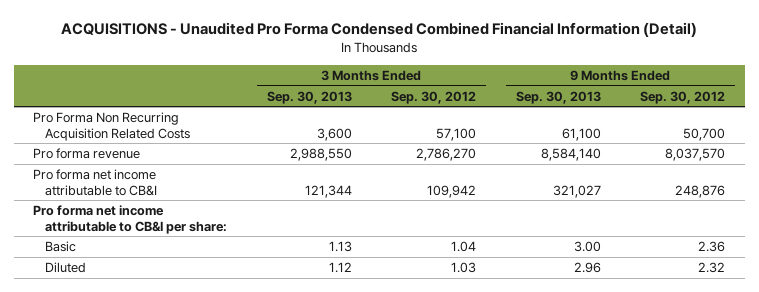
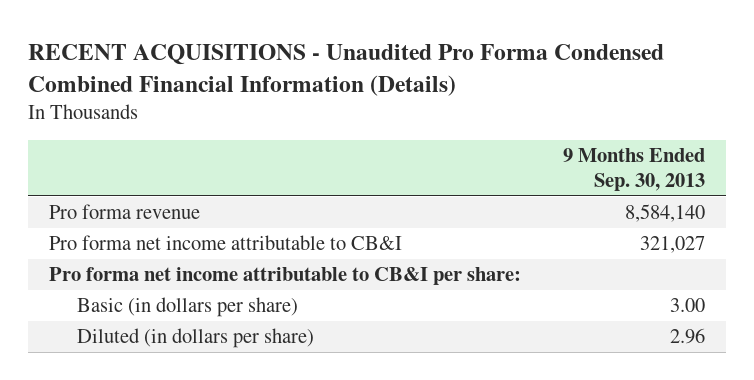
- ACQUISITIONS - Unaudited Pro Forma Condensed Combined Financial Information (Detail)
+ RECENT ACQUISITIONS - Unaudited Pro Forma Condensed Combined Financial Information (Details)
- | 3 Months Ended Sep. 30, 2013 | 3 Months Ended Sep. 30, 2012 | 9 Months Ended Sep. 30, 2013 | 9 Months Ended Sep. 30, 2012
+ | 9 Months Ended Sep. 30, 2013
- Pro Forma Non Recurring Acquisition Related Costs | 3,600 | 57,100 | 61,100 | 50,700
- Basic | 1.13 | 1.04 | 3.00 | 2.36
- Diluted | 1.12 | 1.03 | 2.96 | 2.32
+ Basic (in dollars per share) | 3.00
+ Diluted (in dollars per share) | 2.96

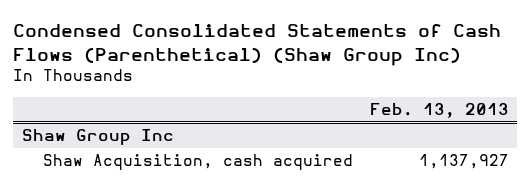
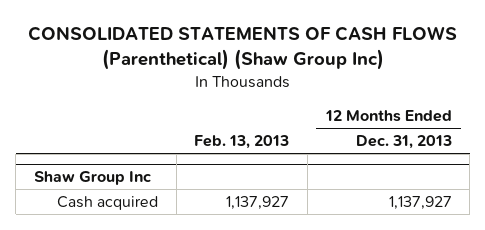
- Condensed Consolidated Statements of Cash Flows (Parenthetical) (Shaw Group Inc)
+ CONSOLIDATED STATEMENTS OF CASH FLOWS (Parenthetical) (Shaw Group Inc)
- | Feb. 13, 2013
+ | Feb. 13, 2013 | 12 Months Ended Dec. 31, 2013
@ Shaw Group Inc
- Shaw Acquisition, cash acquired | 1,137,927
+ Cash acquired | 1,137,927 | 1,137,927

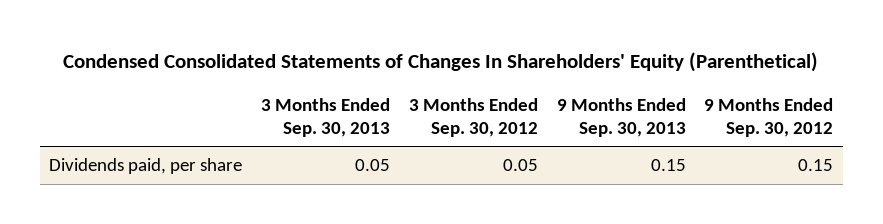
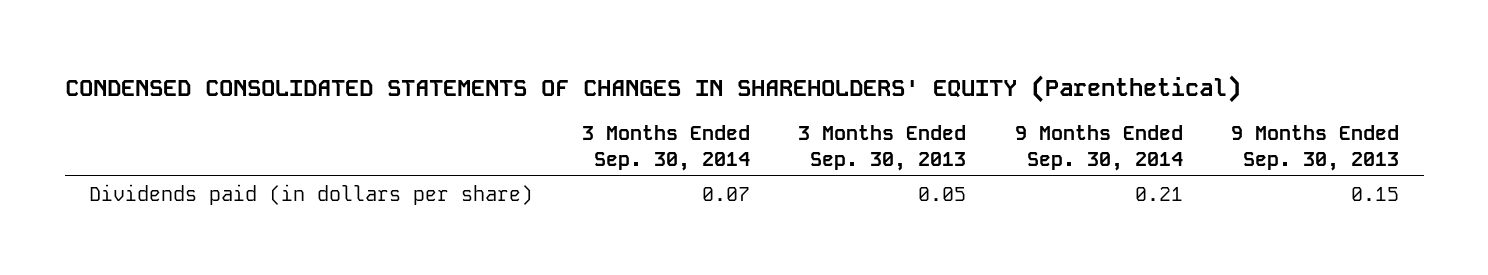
- Condensed Consolidated Statements of Changes In Shareholders' Equity (Parenthetical)
+ CONDENSED CONSOLIDATED STATEMENTS OF CHANGES IN SHAREHOLDERS' EQUITY (Parenthetical)
- | 3 Months Ended Sep. 30, 2013 | 3 Months Ended Sep. 30, 2012 | 9 Months Ended Sep. 30, 2013 | 9 Months Ended Sep. 30, 2012
+ | 3 Months Ended Sep. 30, 2014 | 3 Months Ended Sep. 30, 2013 | 9 Months Ended Sep. 30, 2014 | 9 Months Ended Sep. 30, 2013
- Dividends paid, per share | 0.05 | 0.05 | 0.15 | 0.15
+ Dividends paid (in dollars per share) | 0.07 | 0.05 | 0.21 | 0.15

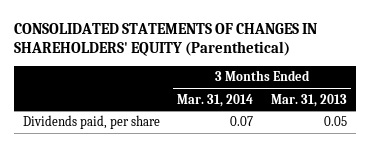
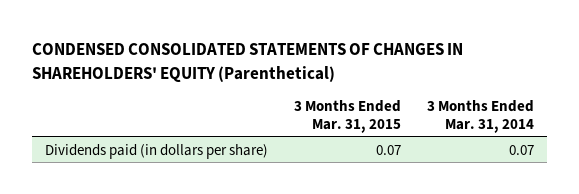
- CONSOLIDATED STATEMENTS OF CHANGES IN SHAREHOLDERS' EQUITY (Parenthetical)
+ CONDENSED CONSOLIDATED STATEMENTS OF CHANGES IN SHAREHOLDERS' EQUITY (Parenthetical)
- | 3 Months Ended Mar. 31, 2014 | 3 Months Ended Mar. 31, 2013
+ | 3 Months Ended Mar. 31, 2015 | 3 Months Ended Mar. 31, 2014
- Dividends paid, per share | 0.07 | 0.05
+ Dividends paid (in dollars per share) | 0.07 | 0.07

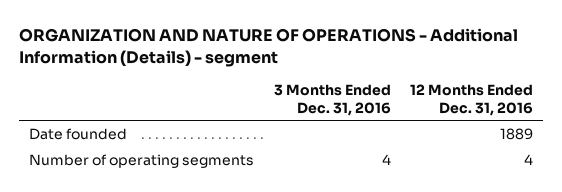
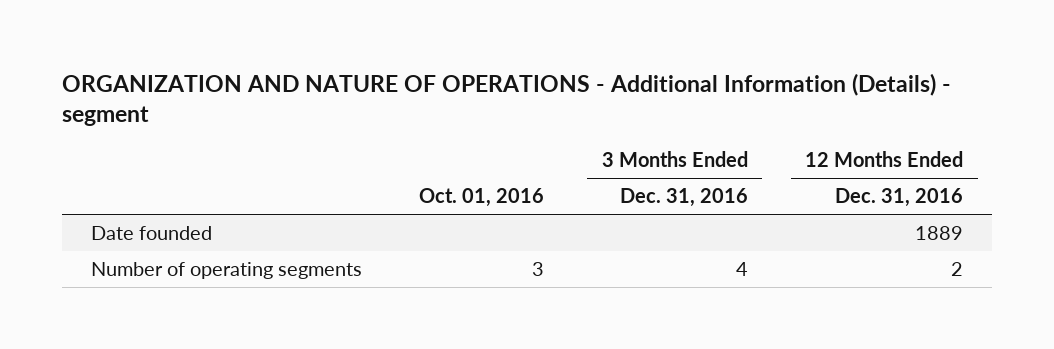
- | 3 Months Ended Dec. 31, 2016 | 12 Months Ended Dec. 31, 2016
+ | Oct. 01, 2016 | 3 Months Ended Dec. 31, 2016 | 12 Months Ended Dec. 31, 2016
- Number of operating segments | 4 | 4
+ Number of operating segments | 3 | 4 | 2

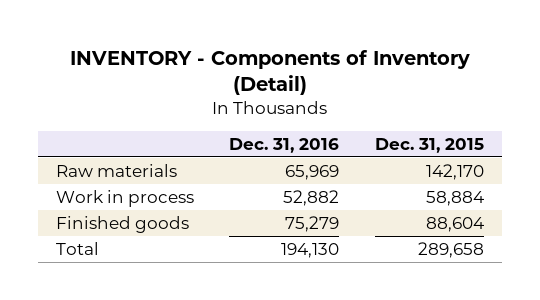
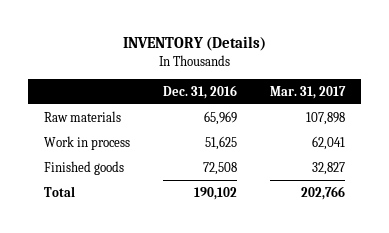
- INVENTORY - Components of Inventory (Detail)
+ INVENTORY (Details)
- | Dec. 31, 2016 | Dec. 31, 2015
+ | Dec. 31, 2016 | Mar. 31, 2017
- Work in process | 52,882 | 58,884
- Finished goods | 75,279 | 88,604
- Total | 194,130 | 289,658
+ Work in process | 51,625 | 62,041
+ Finished goods | 72,508 | 32,827
+ Total | 190,102 | 202,766

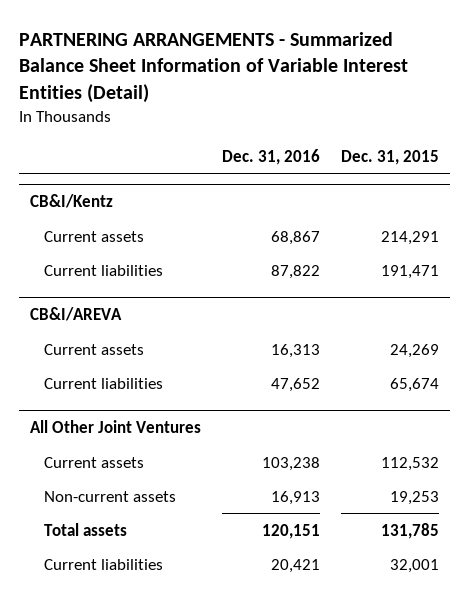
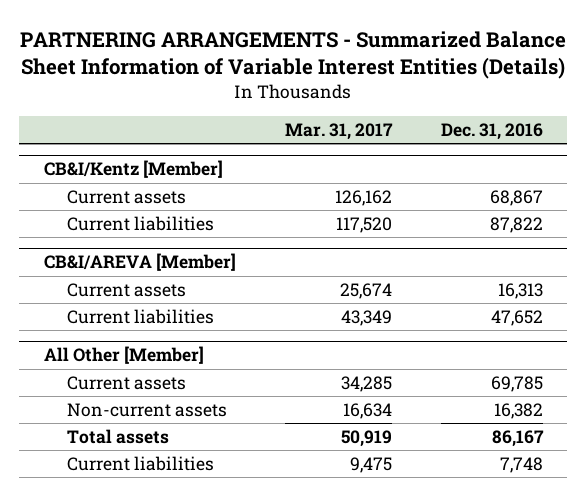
- PARTNERING ARRANGEMENTS - Summarized Balance Sheet Information of Variable Interest Entities (Detail)
+ PARTNERING ARRANGEMENTS - Summarized Balance Sheet Information of Variable Interest Entities (Details)
- | Dec. 31, 2016 | Dec. 31, 2015
+ | Mar. 31, 2017 | Dec. 31, 2016
- CB&I/Kentz
+ CB&I/Kentz [Member]
- CB&I/AREVA
+ CB&I/AREVA [Member]
- All Other Joint Ventures
- Current assets | 103,238 | 112,532
- Non-current assets | 16,913 | 19,253
- Total assets | 120,151 | 131,785
- Current liabilities | 20,421 | 32,001
+ All Other [Member]
+ Current assets | 34,285 | 69,785
+ Non-current assets | 16,634 | 16,382
+ Total assets | 50,919 | 86,167
+ Current liabilities | 9,475 | 7,748

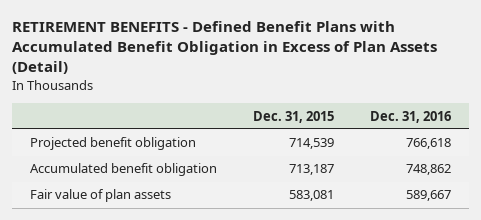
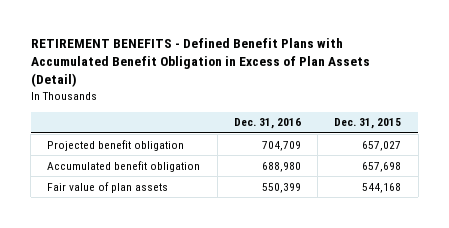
- | Dec. 31, 2015 | Dec. 31, 2016
+ | Dec. 31, 2016 | Dec. 31, 2015
- Projected benefit obligation | 714,539 | 766,618
- Accumulated benefit obligation | 713,187 | 748,862
- Fair value of plan assets | 583,081 | 589,667
+ Projected benefit obligation | 704,709 | 657,027
+ Accumulated benefit obligation | 688,980 | 657,698
+ Fair value of plan assets | 550,399 | 544,168

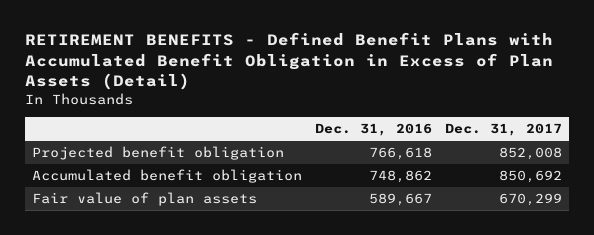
- | Dec. 31, 2016 | Dec. 31, 2015
+ | Dec. 31, 2016 | Dec. 31, 2017
- Projected benefit obligation | 704,709 | 657,027
- Accumulated benefit obligation | 688,980 | 657,698
- Fair value of plan assets | 550,399 | 544,168
+ Projected benefit obligation | 766,618 | 852,008
+ Accumulated benefit obligation | 748,862 | 850,692
+ Fair value of plan assets | 589,667 | 670,299

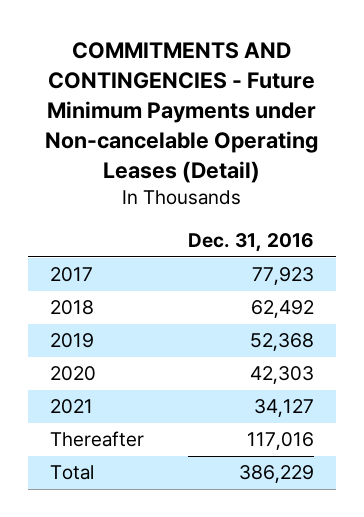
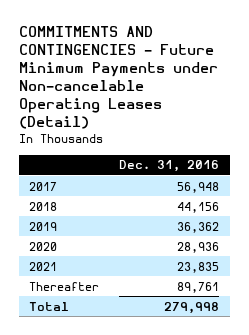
- 2017 | 77,923
- 2018 | 62,492
- 2019 | 52,368
- 2020 | 42,303
- 2021 | 34,127
- Thereafter | 117,016
- Total | 386,229
+ 2017 | 56,948
+ 2018 | 44,156
+ 2019 | 36,362
+ 2020 | 28,936
+ 2021 | 23,835
+ Thereafter | 89,761
+ Total | 279,998

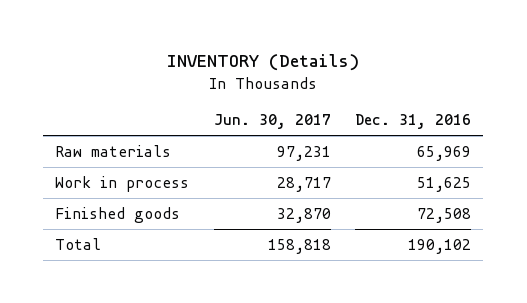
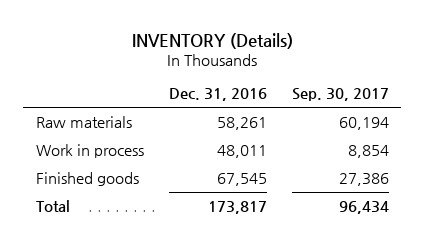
- | Jun. 30, 2017 | Dec. 31, 2016
+ | Dec. 31, 2016 | Sep. 30, 2017
- Raw materials | 97,231 | 65,969
- Work in process | 28,717 | 51,625
- Finished goods | 32,870 | 72,508
- Total | 158,818 | 190,102
+ Raw materials | 58,261 | 60,194
+ Work in process | 48,011 | 8,854
+ Finished goods | 67,545 | 27,386
+ Total | 173,817 | 96,434

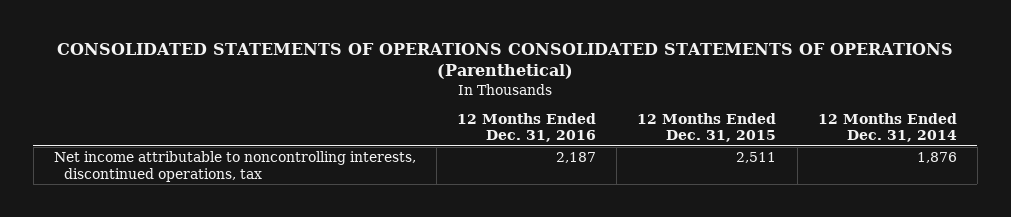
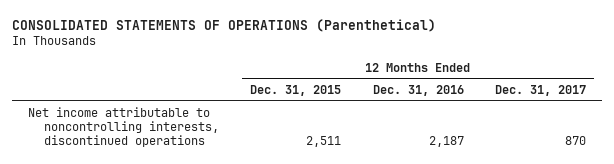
- CONSOLIDATED STATEMENTS OF OPERATIONS CONSOLIDATED STATEMENTS OF OPERATIONS (Parenthetical)
+ CONSOLIDATED STATEMENTS OF OPERATIONS (Parenthetical)
- | 12 Months Ended Dec. 31, 2016 | 12 Months Ended Dec. 31, 2015 | 12 Months Ended Dec. 31, 2014
+ | 12 Months Ended Dec. 31, 2015 | 12 Months Ended Dec. 31, 2016 | 12 Months Ended Dec. 31, 2017
- Net income attributable to noncontrolling interests, discontinued operations, tax | 2,187 | 2,511 | 1,876
+ Net income attributable to noncontrolling interests, discontinued operations | 2,511 | 2,187 | 870

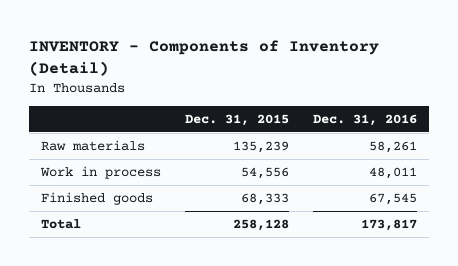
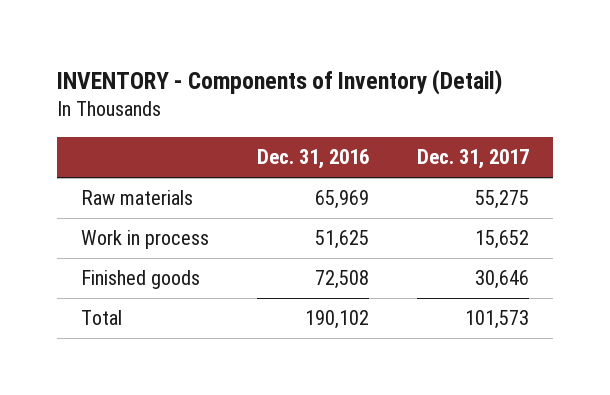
- | Dec. 31, 2015 | Dec. 31, 2016
+ | Dec. 31, 2016 | Dec. 31, 2017
- Raw materials | 135,239 | 58,261
- Work in process | 54,556 | 48,011
- Finished goods | 68,333 | 67,545
- Total | 258,128 | 173,817
+ Raw materials | 65,969 | 55,275
+ Work in process | 51,625 | 15,652
+ Finished goods | 72,508 | 30,646
+ Total | 190,102 | 101,573

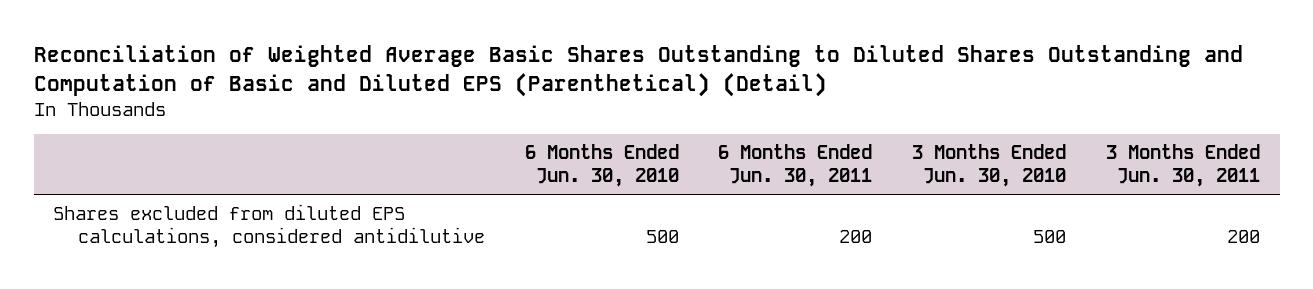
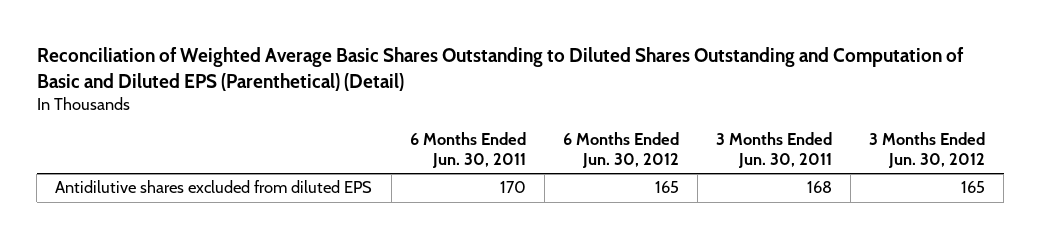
- | 6 Months Ended Jun. 30, 2010 | 6 Months Ended Jun. 30, 2011 | 3 Months Ended Jun. 30, 2010 | 3 Months Ended Jun. 30, 2011
+ | 6 Months Ended Jun. 30, 2011 | 6 Months Ended Jun. 30, 2012 | 3 Months Ended Jun. 30, 2011 | 3 Months Ended Jun. 30, 2012
- Shares excluded from diluted EPS calculations, considered antidilutive | 500 | 200 | 500 | 200
+ Antidilutive shares excluded from diluted EPS | 170 | 165 | 168 | 165

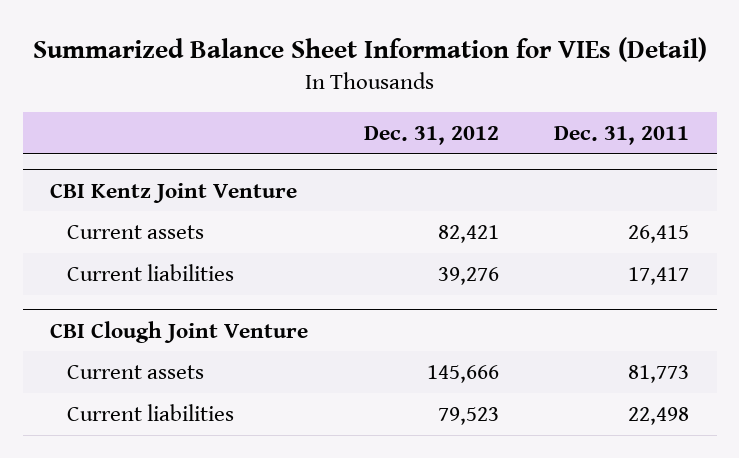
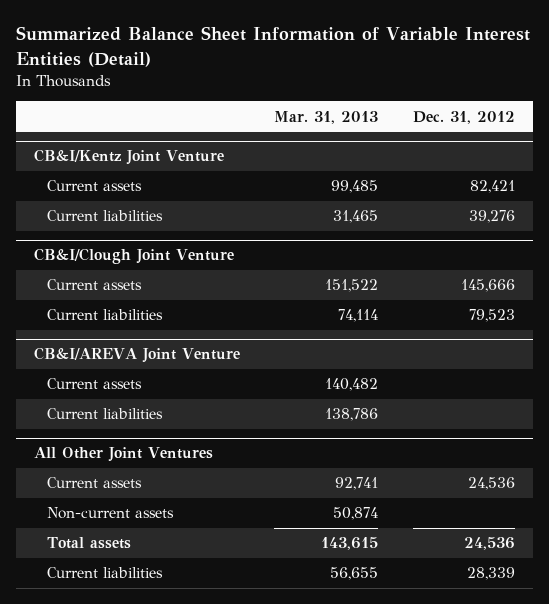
- Summarized Balance Sheet Information for VIEs (Detail)
+ Summarized Balance Sheet Information of Variable Interest Entities (Detail)
- | Dec. 31, 2012 | Dec. 31, 2011
+ | Mar. 31, 2013 | Dec. 31, 2012
- CBI Kentz Joint Venture
+ CB&I/Kentz Joint Venture
- CBI Clough Joint Venture
+ CB&I/Clough Joint Venture
+ CB&I/AREVA Joint Venture
+ Current assets | 140,482 |
+ Current liabilities | 138,786 |
+ All Other Joint Ventures
+ Current assets | 92,741 | 24,536
+ Non-current assets | 50,874 |
+ Total assets | 143,615 | 24,536
+ Current liabilities | 56,655 | 28,339

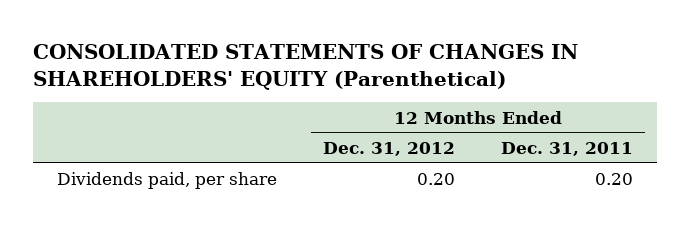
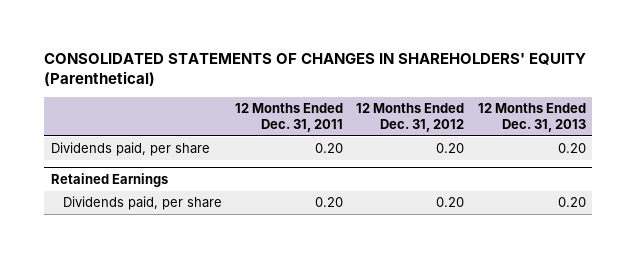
- | 12 Months Ended Dec. 31, 2012 | 12 Months Ended Dec. 31, 2011
+ | 12 Months Ended Dec. 31, 2011 | 12 Months Ended Dec. 31, 2012 | 12 Months Ended Dec. 31, 2013
+ Retained Earnings
+ Dividends paid, per share | 0.20 | 0.20 | 0.20

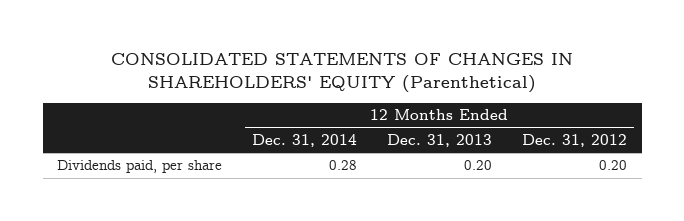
- | 12 Months Ended Dec. 31, 2011 | 12 Months Ended Dec. 31, 2012 | 12 Months Ended Dec. 31, 2013
+ | 12 Months Ended Dec. 31, 2014 | 12 Months Ended Dec. 31, 2013 | 12 Months Ended Dec. 31, 2012
- Retained Earnings
- Dividends paid, per share | 0.20 | 0.20 | 0.20

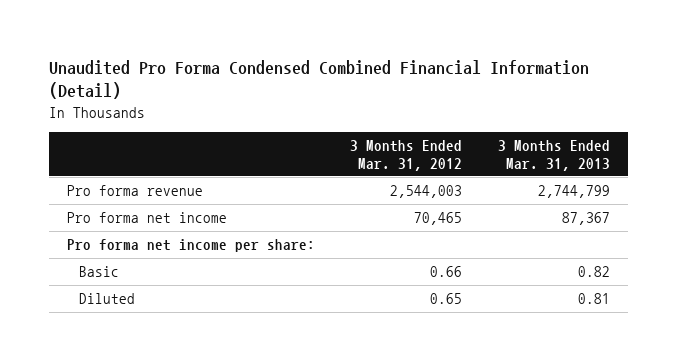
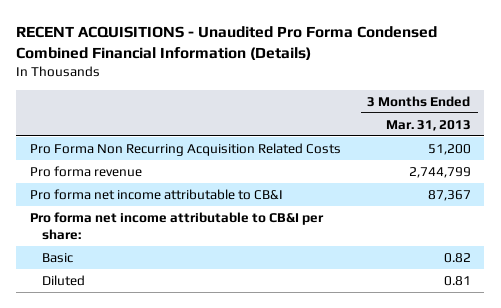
- Unaudited Pro Forma Condensed Combined Financial Information (Detail)
+ RECENT ACQUISITIONS - Unaudited Pro Forma Condensed Combined Financial Information (Details)
- | 3 Months Ended Mar. 31, 2012 | 3 Months Ended Mar. 31, 2013
+ | 3 Months Ended Mar. 31, 2013
+ Pro Forma Non Recurring Acquisition Related Costs | 51,200
- Pro forma net income | 70,465 | 87,367
- Pro forma net income per share:
+ Pro forma net income attributable to CB&I | 87,367
+ Pro forma net income attributable to CB&I per share:

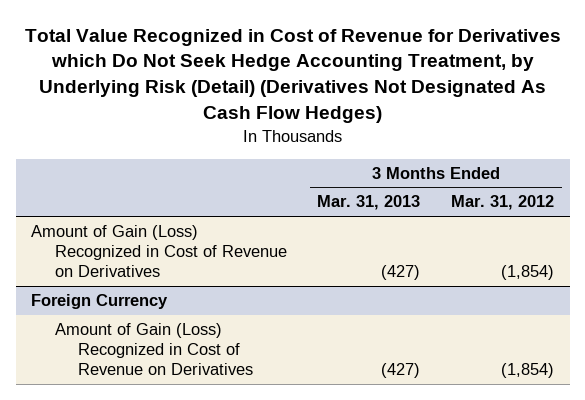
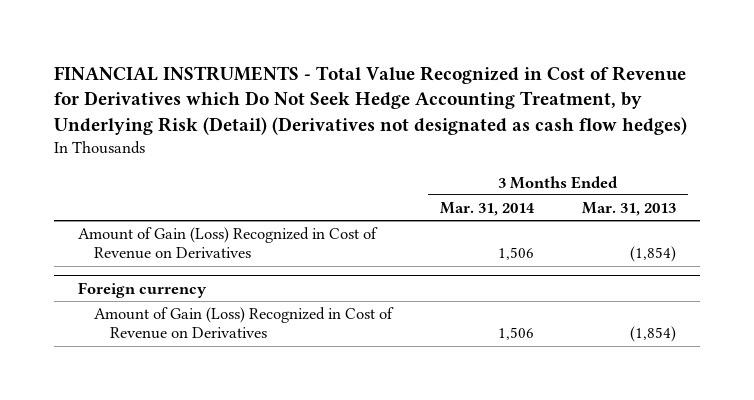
- Total Value Recognized in Cost of Revenue for Derivatives which Do Not Seek Hedge Accounting Treatment, by Underlying Risk (Detail) (Derivatives Not Designated As Cash Flow Hedges)
+ FINANCIAL INSTRUMENTS - Total Value Recognized in Cost of Revenue for Derivatives which Do Not Seek Hedge Accounting Treatment, by Underlying Risk (Detail) (Derivatives not designated as cash flow hedges)
- | 3 Months Ended Mar. 31, 2013 | 3 Months Ended Mar. 31, 2012
+ | 3 Months Ended Mar. 31, 2014 | 3 Months Ended Mar. 31, 2013
- Amount of Gain (Loss) Recognized in Cost of Revenue on Derivatives | (427) | (1,854)
- Foreign Currency
- Amount of Gain (Loss) Recognized in Cost of Revenue on Derivatives | (427) | (1,854)
+ Amount of Gain (Loss) Recognized in Cost of Revenue on Derivatives | 1,506 | (1,854)
+ Foreign currency
+ Amount of Gain (Loss) Recognized in Cost of Revenue on Derivatives | 1,506 | (1,854)

